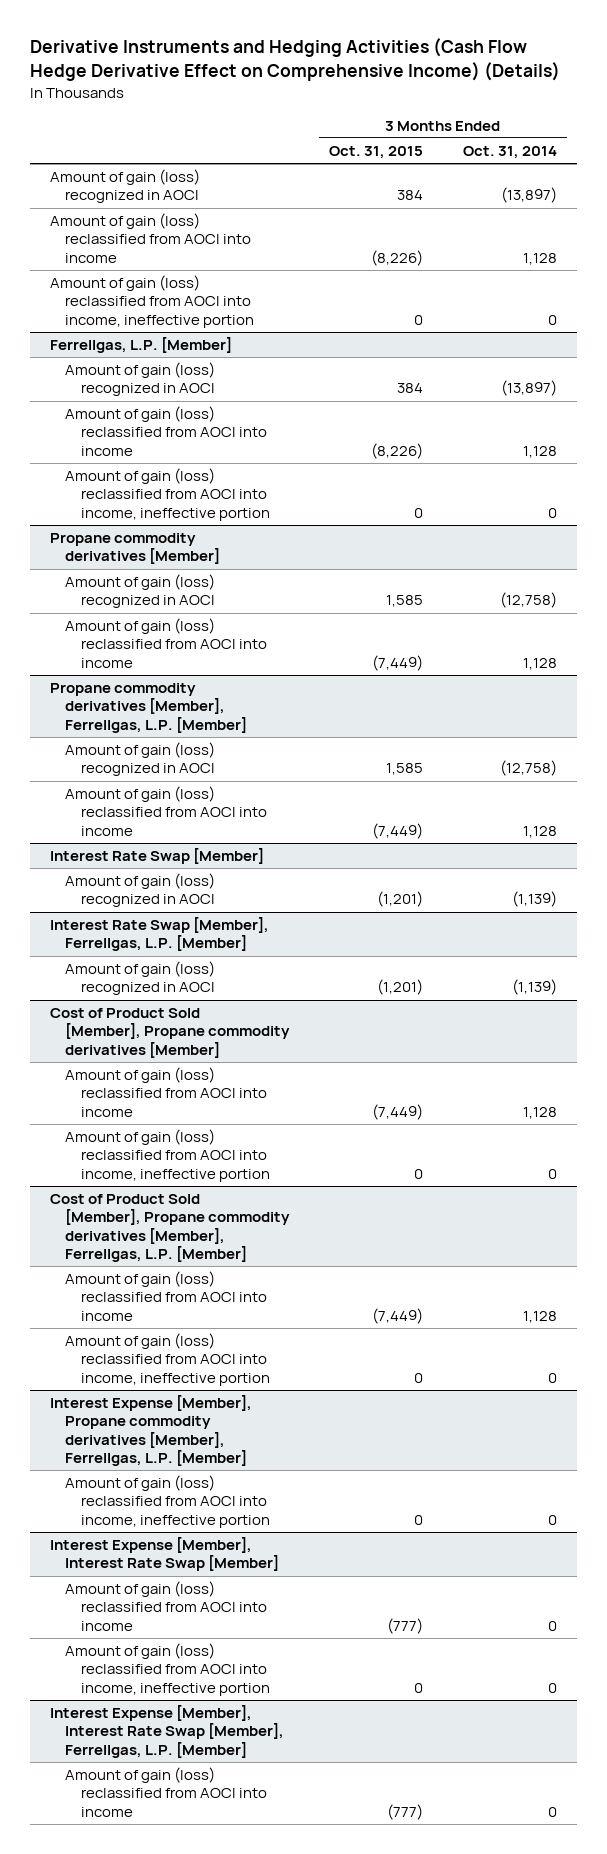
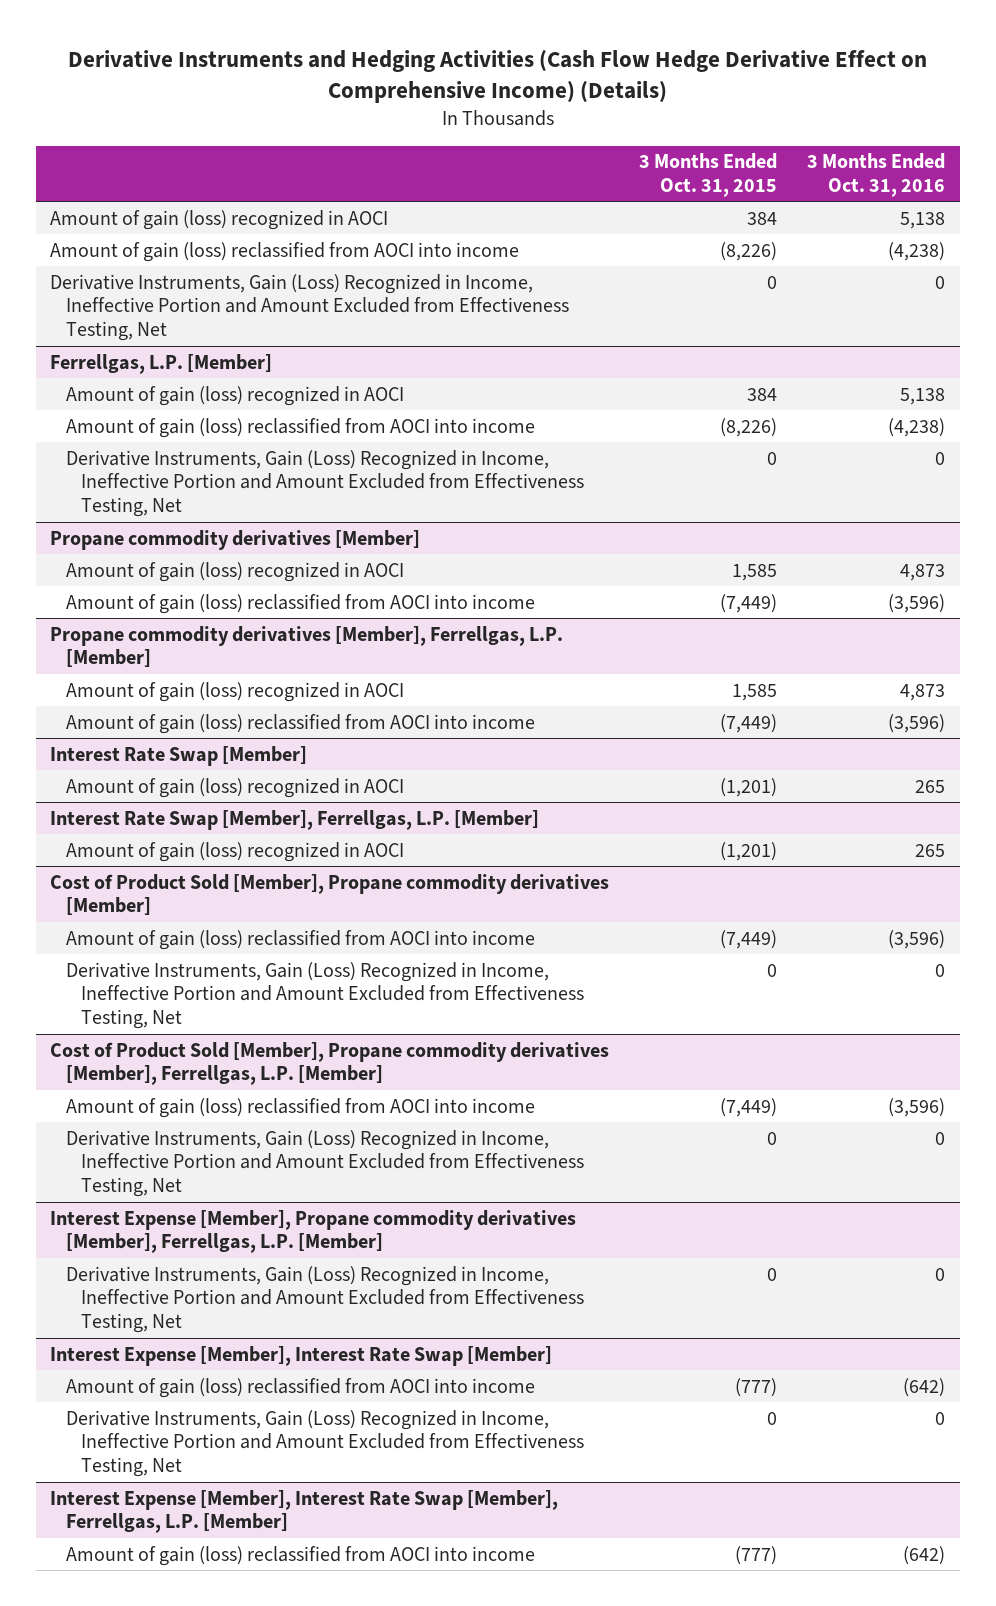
- | 3 Months Ended Oct. 31, 2015 | 3 Months Ended Oct. 31, 2014
+ | 3 Months Ended Oct. 31, 2015 | 3 Months Ended Oct. 31, 2016
- Amount of gain (loss) reclassified from AOCI into income, ineffective portion | 0 | 0
+ Derivative Instruments, Gain (Loss) Recognized in Income, Ineffective Portion and Amount Excluded from Effectiveness Testing, Net | 0 | 0
@ Ferrellgas, L.P. [Member]
- Amount of gain (loss) reclassified from AOCI into income, ineffective portion | 0 | 0
+ Derivative Instruments, Gain (Loss) Recognized in Income, Ineffective Portion and Amount Excluded from Effectiveness Testing, Net | 0 | 0
@ Cost of Product Sold [Member], Propane commodity derivatives [Member]
- Amount of gain (loss) reclassified from AOCI into income, ineffective portion | 0 | 0
+ Derivative Instruments, Gain (Loss) Recognized in Income, Ineffective Portion and Amount Excluded from Effectiveness Testing, Net | 0 | 0
@ Cost of Product Sold [Member], Propane commodity derivatives [Member], Ferrellgas, L.P. [Member]
- Amount of gain (loss) reclassified from AOCI into income, ineffective portion | 0 | 0
+ Derivative Instruments, Gain (Loss) Recognized in Income, Ineffective Portion and Amount Excluded from Effectiveness Testing, Net | 0 | 0
@ Interest Expense [Member], Propane commodity derivatives [Member], Ferrellgas, L.P. [Member]
- Amount of gain (loss) reclassified from AOCI into income, ineffective portion | 0 | 0
+ Derivative Instruments, Gain (Loss) Recognized in Income, Ineffective Portion and Amount Excluded from Effectiveness Testing, Net | 0 | 0
@ Interest Expense [Member], Interest Rate Swap [Member]
- Amount of gain (loss) reclassified from AOCI into income, ineffective portion | 0 | 0
+ Derivative Instruments, Gain (Loss) Recognized in Income, Ineffective Portion and Amount Excluded from Effectiveness Testing, Net | 0 | 0

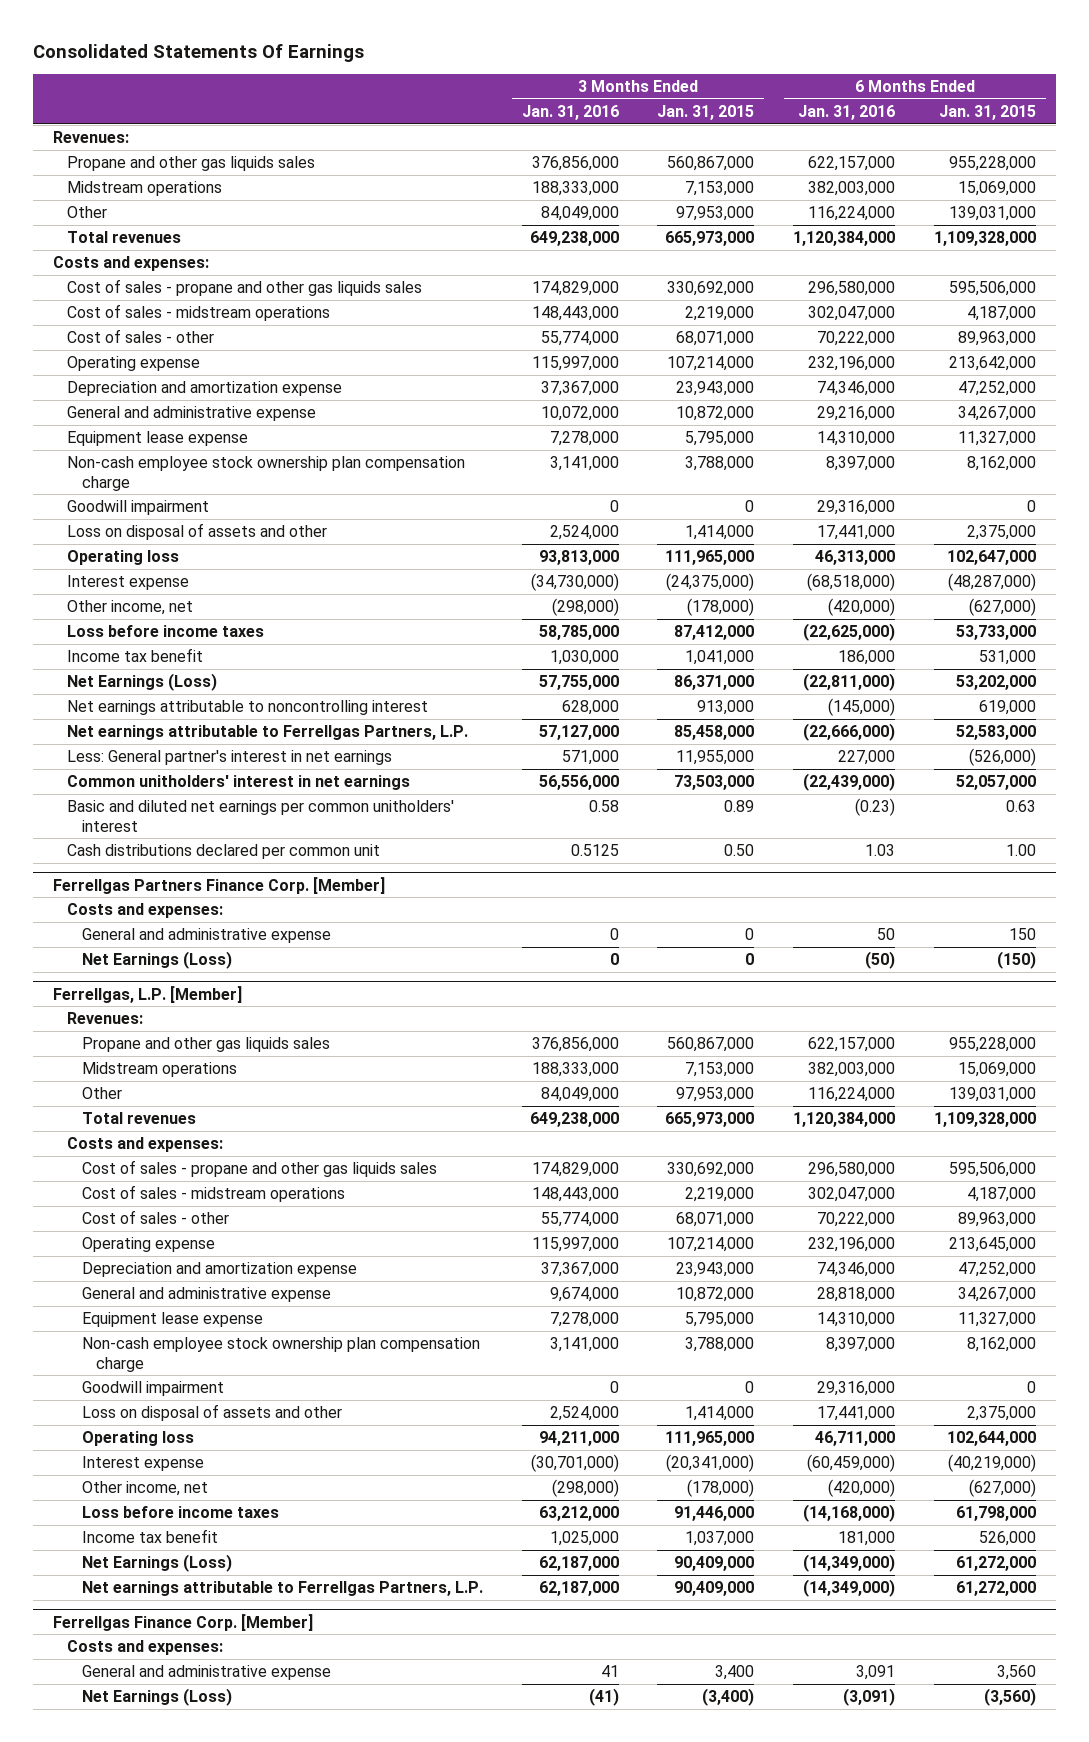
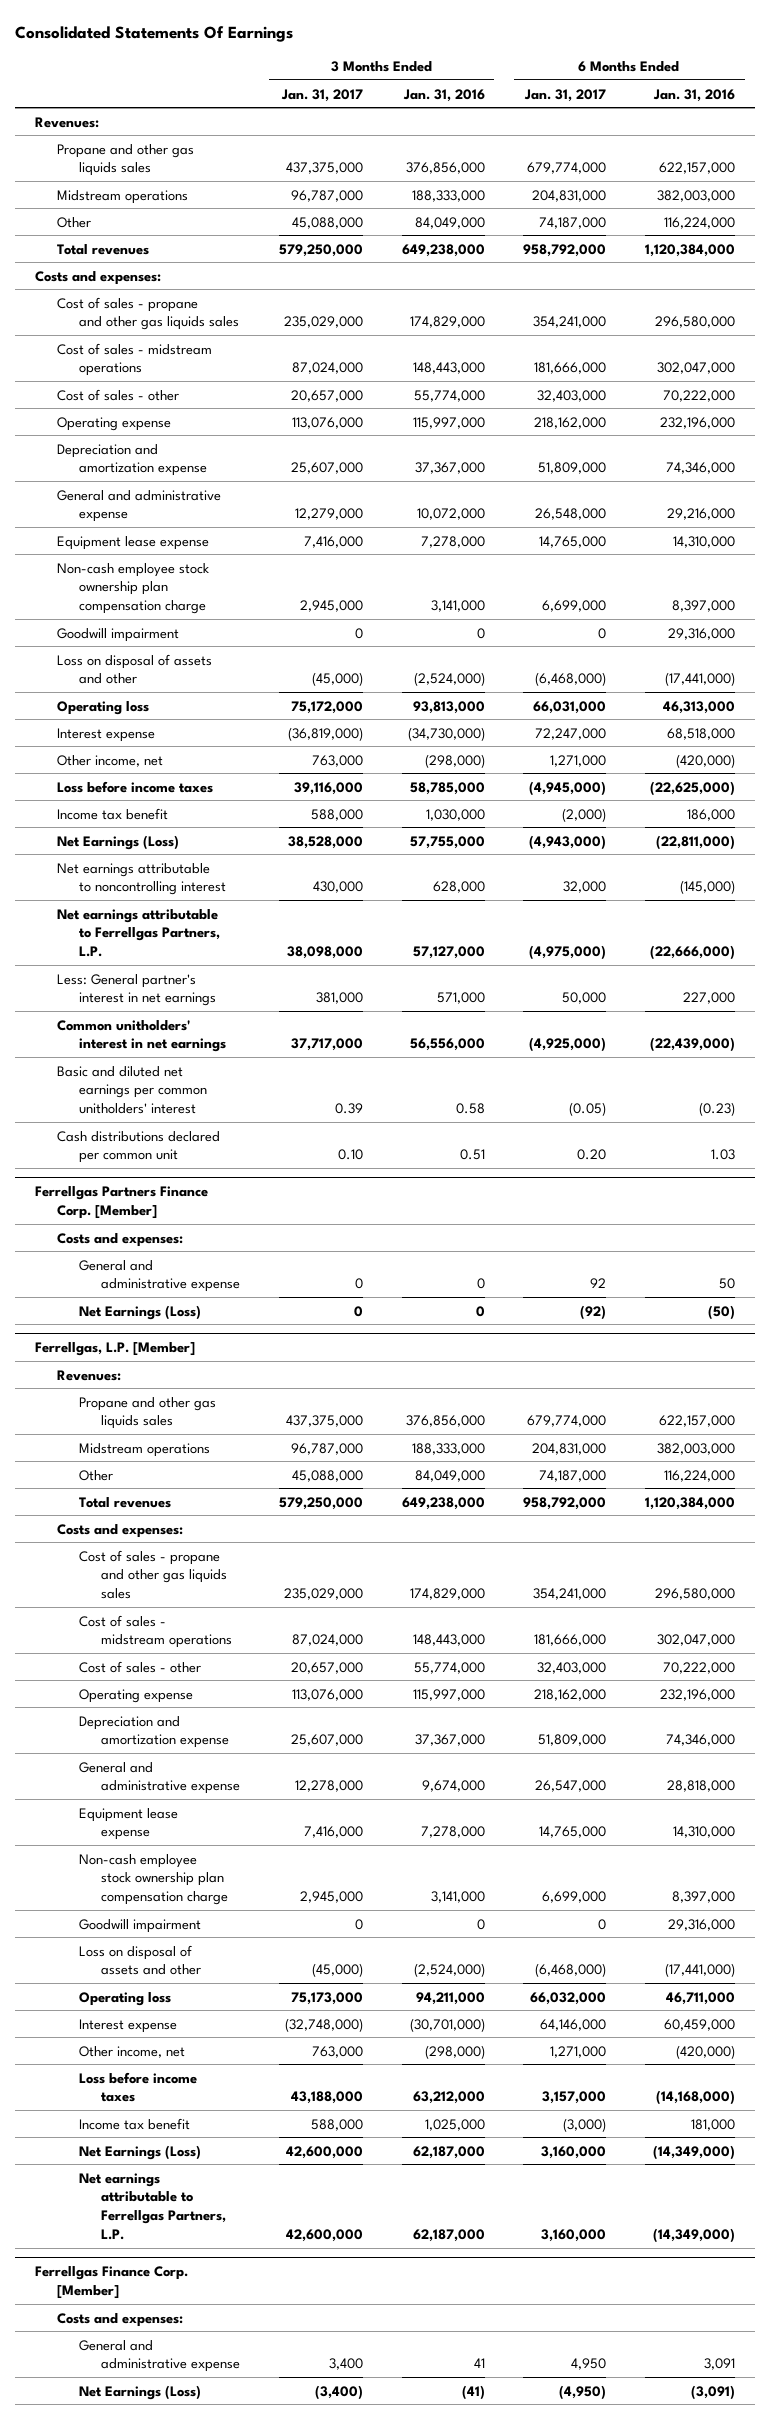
- | 3 Months Ended Jan. 31, 2016 | 3 Months Ended Jan. 31, 2015 | 6 Months Ended Jan. 31, 2016 | 6 Months Ended Jan. 31, 2015
+ | 3 Months Ended Jan. 31, 2017 | 3 Months Ended Jan. 31, 2016 | 6 Months Ended Jan. 31, 2017 | 6 Months Ended Jan. 31, 2016
- Loss on disposal of assets and other | 2,524,000 | 1,414,000 | 17,441,000 | 2,375,000
+ Loss on disposal of assets and other | (45,000) | (2,524,000) | (6,468,000) | (17,441,000)
- Interest expense | (34,730,000) | (24,375,000) | (68,518,000) | (48,287,000)
+ Interest expense | (36,819,000) | (34,730,000) | 72,247,000 | 68,518,000
- Cash distributions declared per common unit | 0.5125 | 0.50 | 1.03 | 1.00
+ Cash distributions declared per common unit | 0.10 | 0.51 | 0.20 | 1.03
@ Ferrellgas, L.P. [Member]
- Loss on disposal of assets and other | 2,524,000 | 1,414,000 | 17,441,000 | 2,375,000
+ Loss on disposal of assets and other | (45,000) | (2,524,000) | (6,468,000) | (17,441,000)
- Interest expense | (30,701,000) | (20,341,000) | (60,459,000) | (40,219,000)
+ Interest expense | (32,748,000) | (30,701,000) | 64,146,000 | 60,459,000

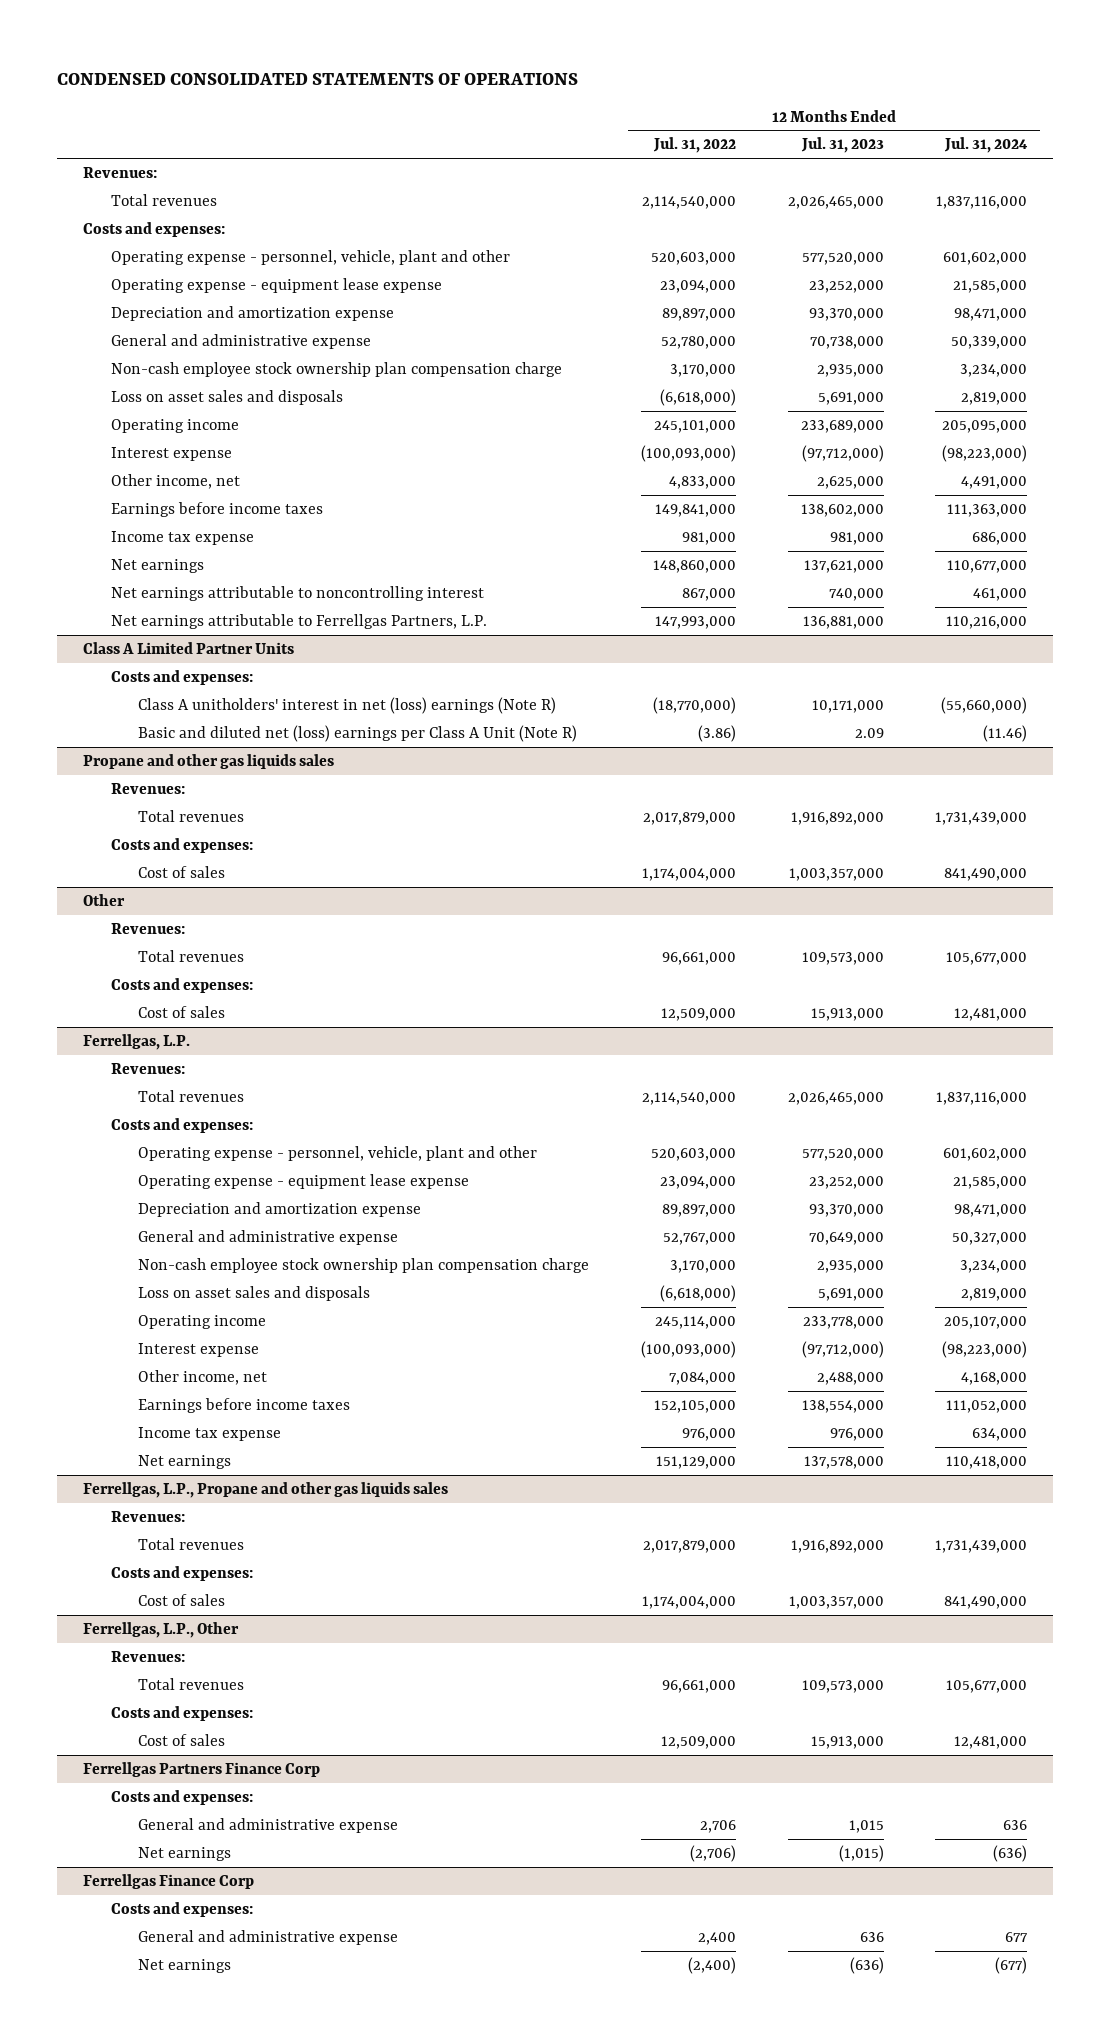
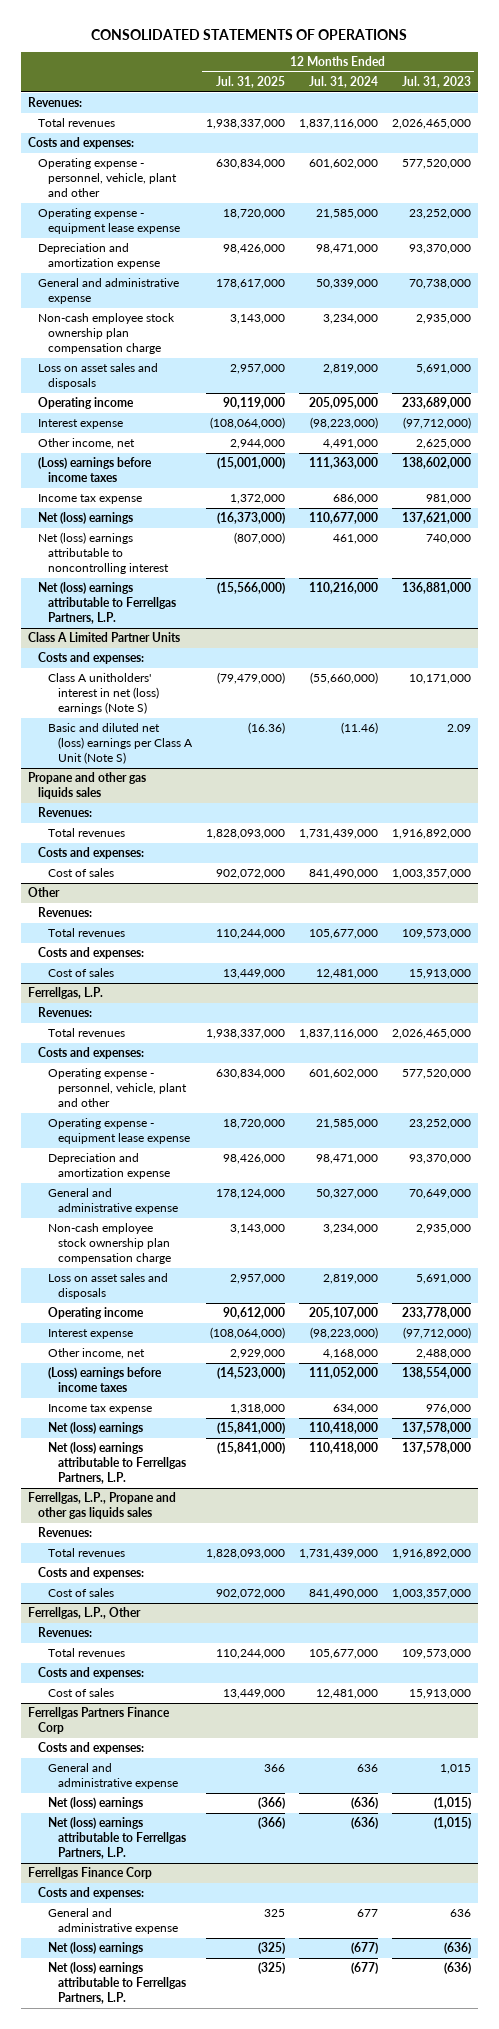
- CONDENSED CONSOLIDATED STATEMENTS OF OPERATIONS
+ CONSOLIDATED STATEMENTS OF OPERATIONS
- | 12 Months Ended Jul. 31, 2022 | 12 Months Ended Jul. 31, 2023 | 12 Months Ended Jul. 31, 2024
+ | 12 Months Ended Jul. 31, 2025 | 12 Months Ended Jul. 31, 2024 | 12 Months Ended Jul. 31, 2023
- Earnings before income taxes | 149,841,000 | 138,602,000 | 111,363,000
+ (Loss) earnings before income taxes | (15,001,000) | 111,363,000 | 138,602,000
- Net earnings | 148,860,000 | 137,621,000 | 110,677,000
- Net earnings attributable to noncontrolling interest | 867,000 | 740,000 | 461,000
- Net earnings attributable to Ferrellgas Partners, L.P. | 147,993,000 | 136,881,000 | 110,216,000
+ Net (loss) earnings | (16,373,000) | 110,677,000 | 137,621,000
+ Net (loss) earnings attributable to noncontrolling interest | (807,000) | 461,000 | 740,000
+ Net (loss) earnings attributable to Ferrellgas Partners, L.P. | (15,566,000) | 110,216,000 | 136,881,000
@ Class A Limited Partner Units
- Class A unitholders' interest in net (loss) earnings (Note R) | (18,770,000) | 10,171,000 | (55,660,000)
- Basic and diluted net (loss) earnings per Class A Unit (Note R) | (3.86) | 2.09 | (11.46)
+ Class A unitholders' interest in net (loss) earnings (Note S) | (79,479,000) | (55,660,000) | 10,171,000
+ Basic and diluted net (loss) earnings per Class A Unit (Note S) | (16.36) | (11.46) | 2.09
@ Ferrellgas, L.P.
- Earnings before income taxes | 152,105,000 | 138,554,000 | 111,052,000
+ (Loss) earnings before income taxes | (14,523,000) | 111,052,000 | 138,554,000
- Net earnings | 151,129,000 | 137,578,000 | 110,418,000
+ Net (loss) earnings | (15,841,000) | 110,418,000 | 137,578,000
+ Net (loss) earnings attributable to Ferrellgas Partners, L.P. | (15,841,000) | 110,418,000 | 137,578,000
@ Ferrellgas Partners Finance Corp
- Net earnings | (2,706) | (1,015) | (636)
+ Net (loss) earnings | (366) | (636) | (1,015)
+ Net (loss) earnings attributable to Ferrellgas Partners, L.P. | (366) | (636) | (1,015)
@ Ferrellgas Finance Corp
- Net earnings | (2,400) | (636) | (677)
+ Net (loss) earnings | (325) | (677) | (636)
+ Net (loss) earnings attributable to Ferrellgas Partners, L.P. | (325) | (677) | (636)

